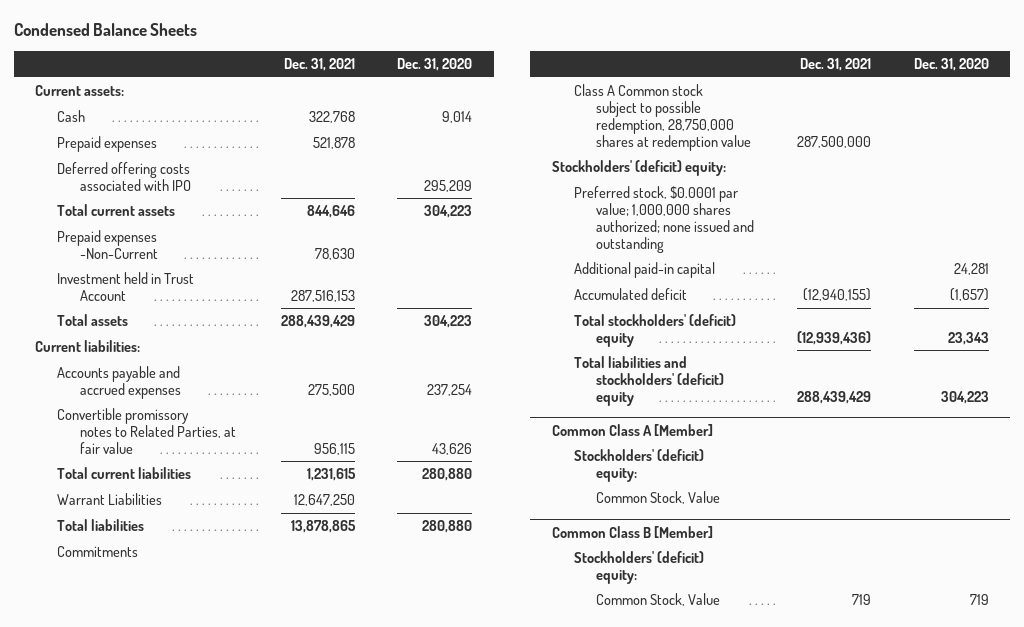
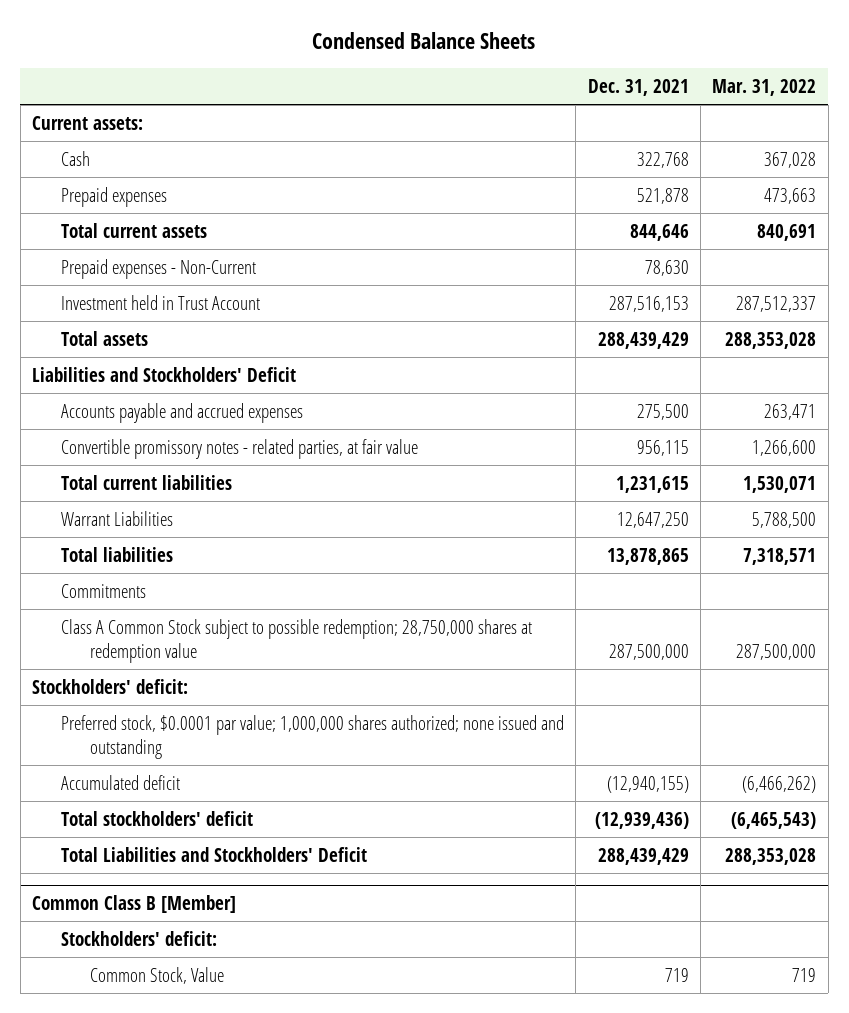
- | Dec. 31, 2021 | Dec. 31, 2020
+ | Dec. 31, 2021 | Mar. 31, 2022
- Deferred offering costs associated with IPO | | 295,209
- Prepaid expenses -Non-Current | 78,630 |
+ Prepaid expenses - Non-Current | 78,630 |
- Current liabilities:
+ Liabilities and Stockholders' Deficit
- Convertible promissory notes to Related Parties, at fair value | 956,115 | 43,626
+ Convertible promissory notes - related parties, at fair value | 956,115 | 1,266,600
- Class A Common stock subject to possible redemption, 28,750,000 shares at redemption value | 287,500,000 |
- Stockholders' (deficit) equity:
+ Class A Common Stock subject to possible redemption; 28,750,000 shares at redemption value | 287,500,000 | 287,500,000
+ Stockholders' deficit:
- Additional paid-in capital | | 24,281
- Total stockholders' (deficit) equity | (12,939,436) | 23,343
- Total liabilities and stockholders' (deficit) equity | 288,439,429 | 304,223
- Common Class A [Member]
- Stockholders' (deficit) equity:
- Common Stock, Value
+ Total stockholders' deficit | (12,939,436) | (6,465,543)
+ Total Liabilities and Stockholders' Deficit | 288,439,429 | 288,353,028
@ Common Class B [Member]
- Stockholders' (deficit) equity:
+ Stockholders' deficit:

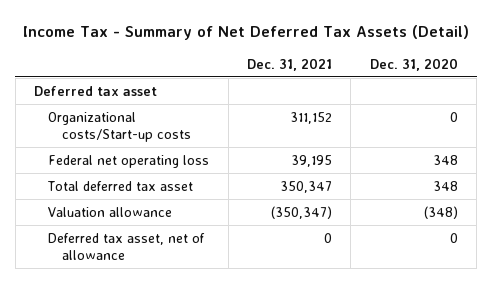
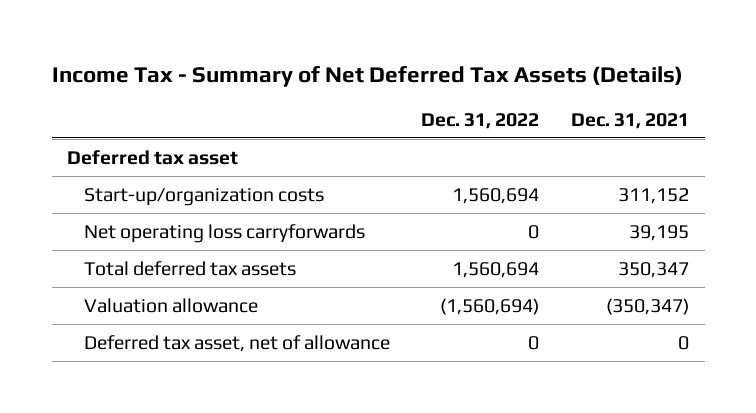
- Income Tax - Summary of Net Deferred Tax Assets (Detail)
+ Income Tax - Summary of Net Deferred Tax Assets (Details)
- | Dec. 31, 2021 | Dec. 31, 2020
+ | Dec. 31, 2022 | Dec. 31, 2021
- Organizational costs/Start-up costs | 311,152 | 0
- Federal net operating loss | 39,195 | 348
- Total deferred tax asset | 350,347 | 348
+ Start-up/organization costs | 1,560,694 | 311,152
+ Net operating loss carryforwards | 0 | 39,195
+ Total deferred tax assets | 1,560,694 | 350,347

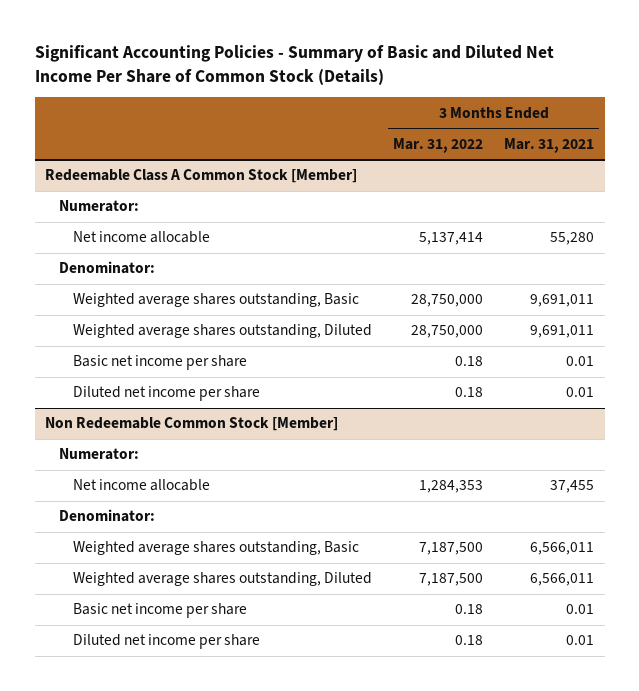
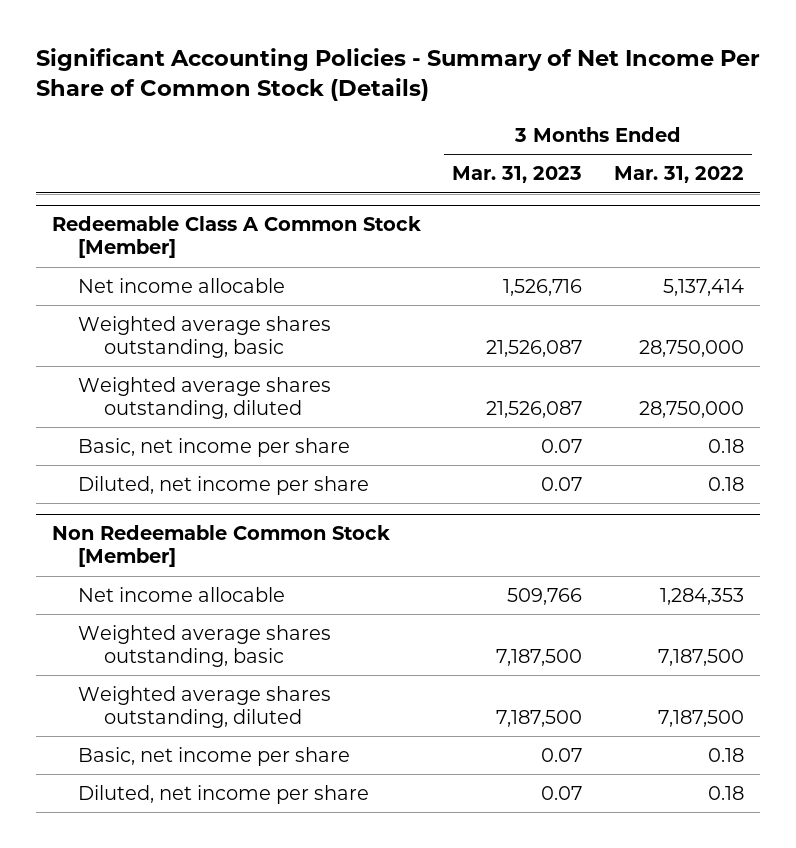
- Significant Accounting Policies - Summary of Basic and Diluted Net Income Per Share of Common Stock (Details)
+ Significant Accounting Policies - Summary of Net Income Per Share of Common Stock (Details)
- | 3 Months Ended Mar. 31, 2022 | 3 Months Ended Mar. 31, 2021
+ | 3 Months Ended Mar. 31, 2023 | 3 Months Ended Mar. 31, 2022
@ Redeemable Class A Common Stock [Member]
- Numerator:
- Denominator:
- Weighted average shares outstanding, Basic | 28,750,000 | 9,691,011
- Weighted average shares outstanding, Diluted | 28,750,000 | 9,691,011
- Basic net income per share | 0.18 | 0.01
- Diluted net income per share | 0.18 | 0.01
+ Weighted average shares outstanding, basic | 21,526,087 | 28,750,000
+ Weighted average shares outstanding, diluted | 21,526,087 | 28,750,000
+ Basic, net income per share | 0.07 | 0.18
+ Diluted, net income per share | 0.07 | 0.18
@ Non Redeemable Common Stock [Member]
- Numerator:
- Denominator:
- Weighted average shares outstanding, Basic | 7,187,500 | 6,566,011
- Weighted average shares outstanding, Diluted | 7,187,500 | 6,566,011
- Basic net income per share | 0.18 | 0.01
- Diluted net income per share | 0.18 | 0.01
+ Weighted average shares outstanding, basic | 7,187,500 | 7,187,500
+ Weighted average shares outstanding, diluted | 7,187,500 | 7,187,500
+ Basic, net income per share | 0.07 | 0.18
+ Diluted, net income per share | 0.07 | 0.18

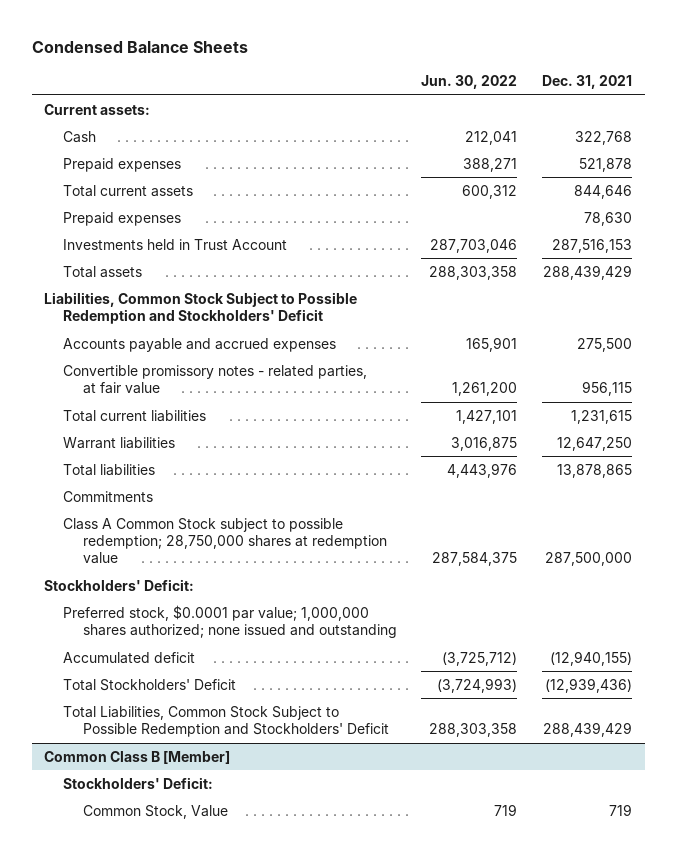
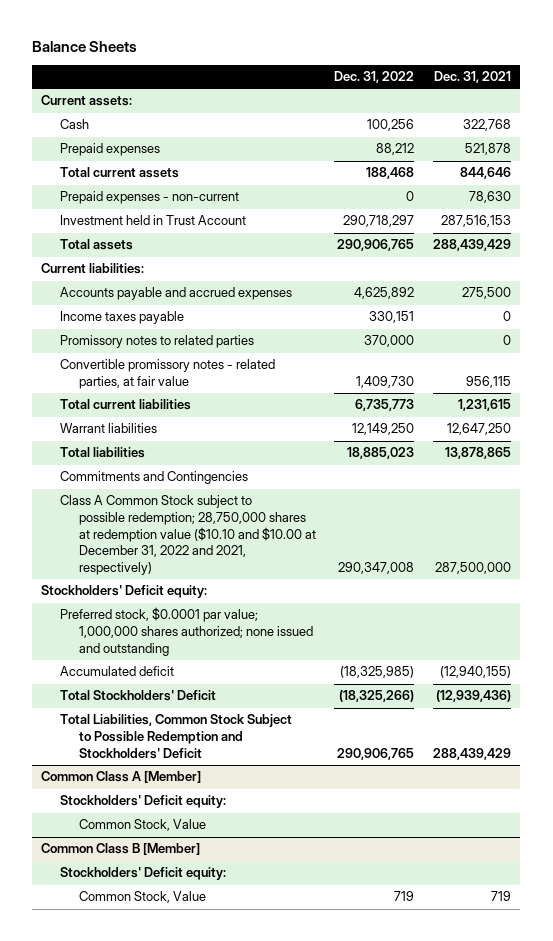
- Condensed Balance Sheets
+ Balance Sheets
- | Jun. 30, 2022 | Dec. 31, 2021
+ | Dec. 31, 2022 | Dec. 31, 2021
- Prepaid expenses | | 78,630
- Investments held in Trust Account | 287,703,046 | 287,516,153
+ Prepaid expenses - non-current | 0 | 78,630
+ Investment held in Trust Account | 290,718,297 | 287,516,153
- Liabilities, Common Stock Subject to Possible Redemption and Stockholders' Deficit
+ Current liabilities:
+ Income taxes payable | 330,151 | 0
+ Promissory notes to related parties | 370,000 | 0
- Commitments
- Class A Common Stock subject to possible redemption; 28,750,000 shares at redemption value | 287,584,375 | 287,500,000
- Stockholders' Deficit:
+ Commitments and Contingencies
+ Class A Common Stock subject to possible redemption; 28,750,000 shares at redemption value ($10.10 and $10.00 at December 31, 2022 and 2021, respectively) | 290,347,008 | 287,500,000
+ Stockholders' Deficit equity:
+ Common Class A [Member]
+ Stockholders' Deficit equity:
+ Common Stock, Value
@ Common Class B [Member]
- Stockholders' Deficit:
+ Stockholders' Deficit equity:

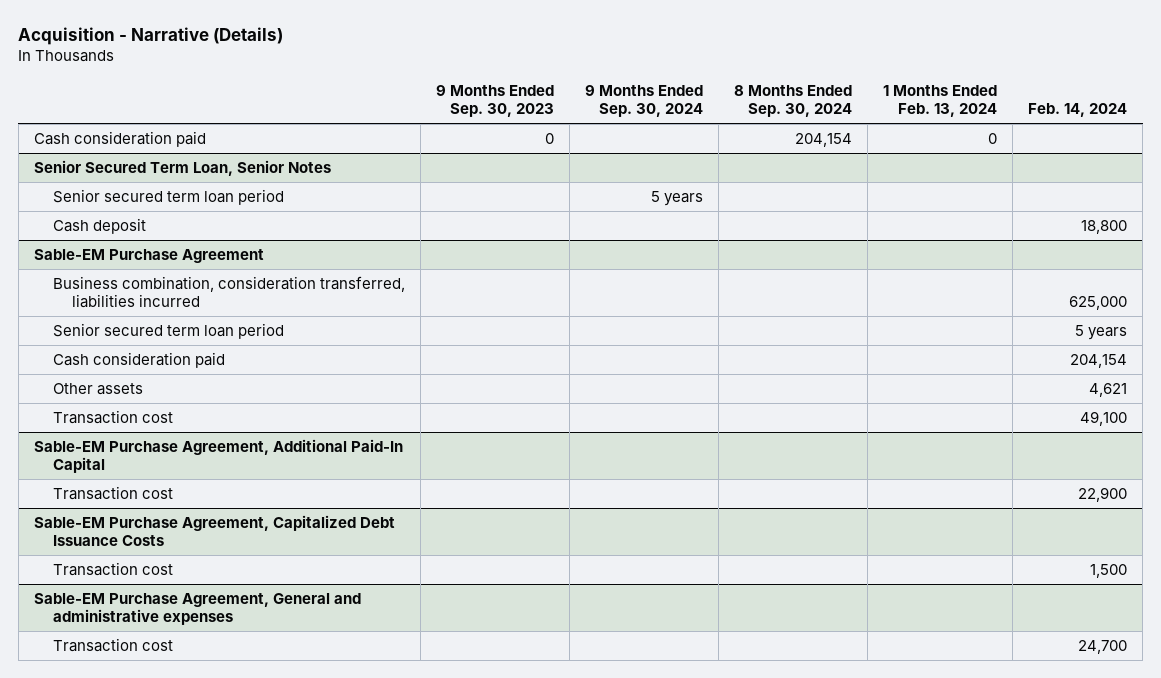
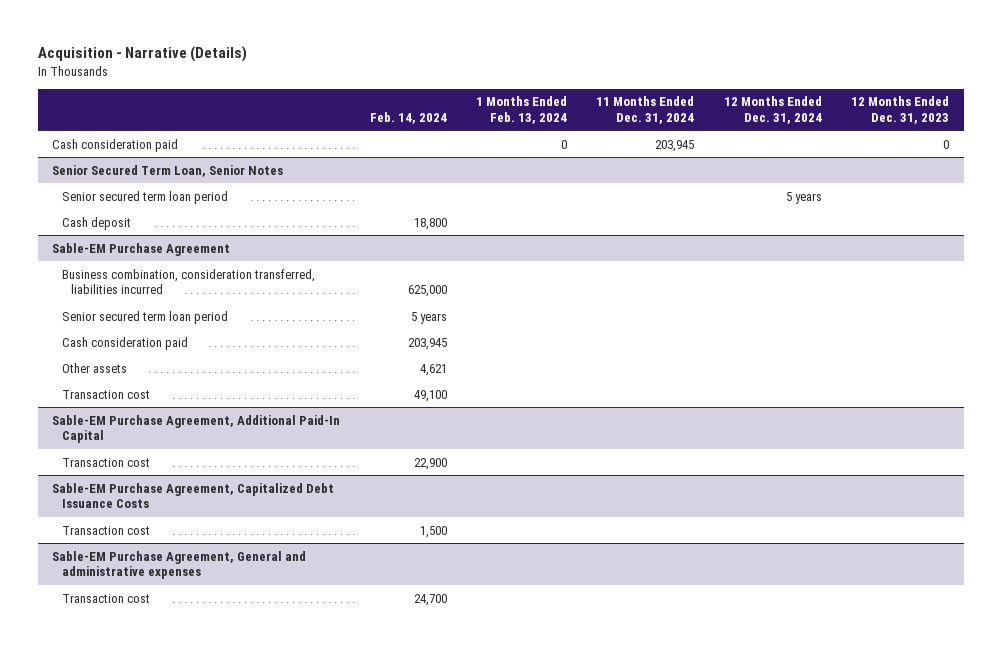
- | 9 Months Ended Sep. 30, 2023 | 9 Months Ended Sep. 30, 2024 | 8 Months Ended Sep. 30, 2024 | 1 Months Ended Feb. 13, 2024 | Feb. 14, 2024
+ | Feb. 14, 2024 | 1 Months Ended Feb. 13, 2024 | 11 Months Ended Dec. 31, 2024 | 12 Months Ended Dec. 31, 2024 | 12 Months Ended Dec. 31, 2023
@ Sable-EM Purchase Agreement
- Cash consideration paid | | | | | 204,154
+ Cash consideration paid | 203,945 | | | |

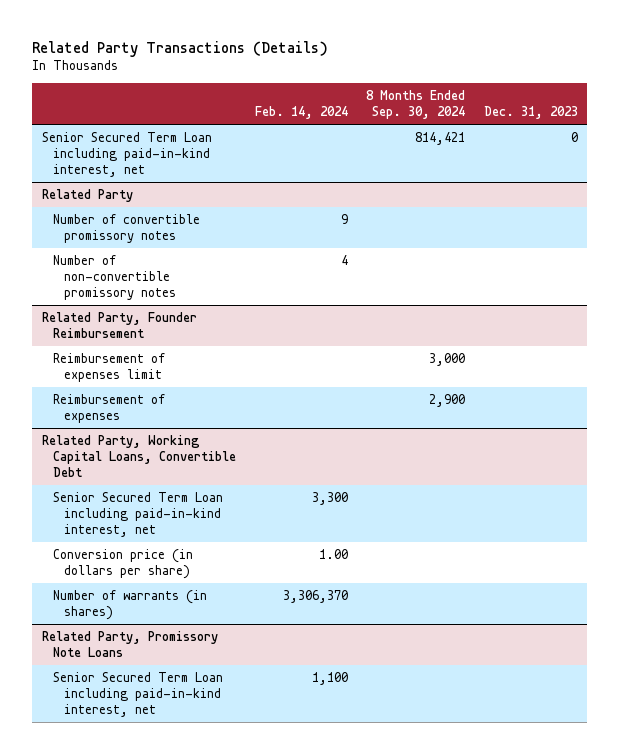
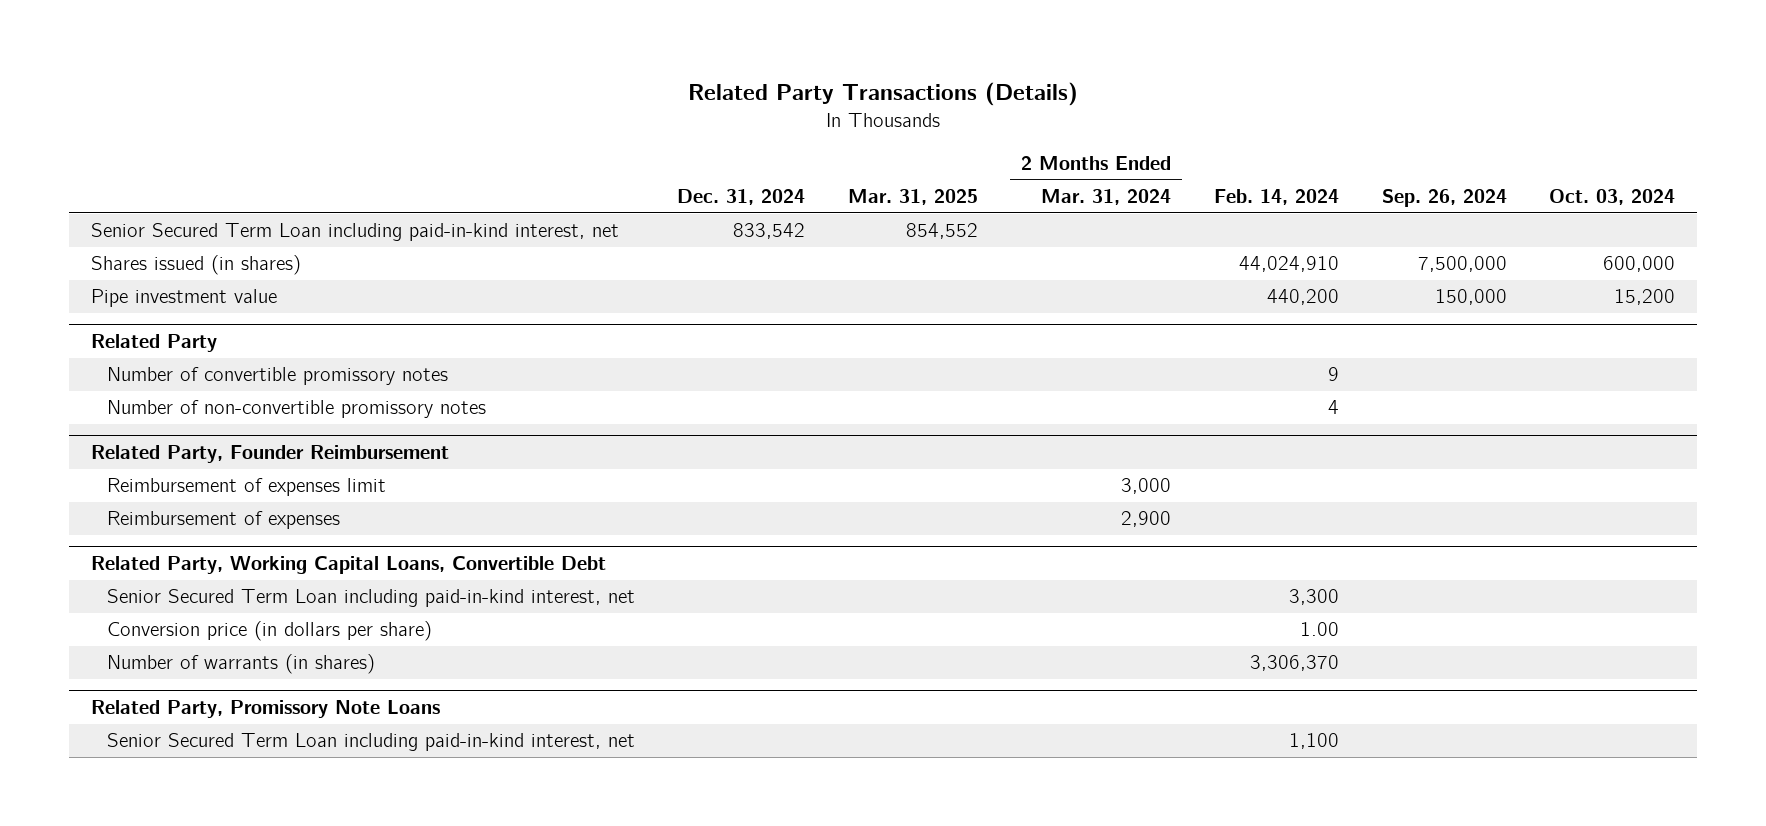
- | Feb. 14, 2024 | 8 Months Ended Sep. 30, 2024 | Dec. 31, 2023
+ | Dec. 31, 2024 | Mar. 31, 2025 | 2 Months Ended Mar. 31, 2024 | Feb. 14, 2024 | Sep. 26, 2024 | Oct. 03, 2024
+ Shares issued (in shares) | | | | 44,024,910 | 7,500,000 | 600,000
+ Pipe investment value | | | | 440,200 | 150,000 | 15,200

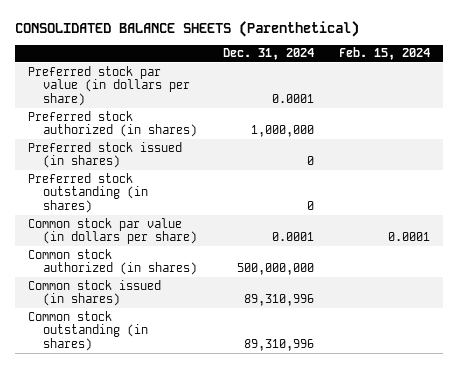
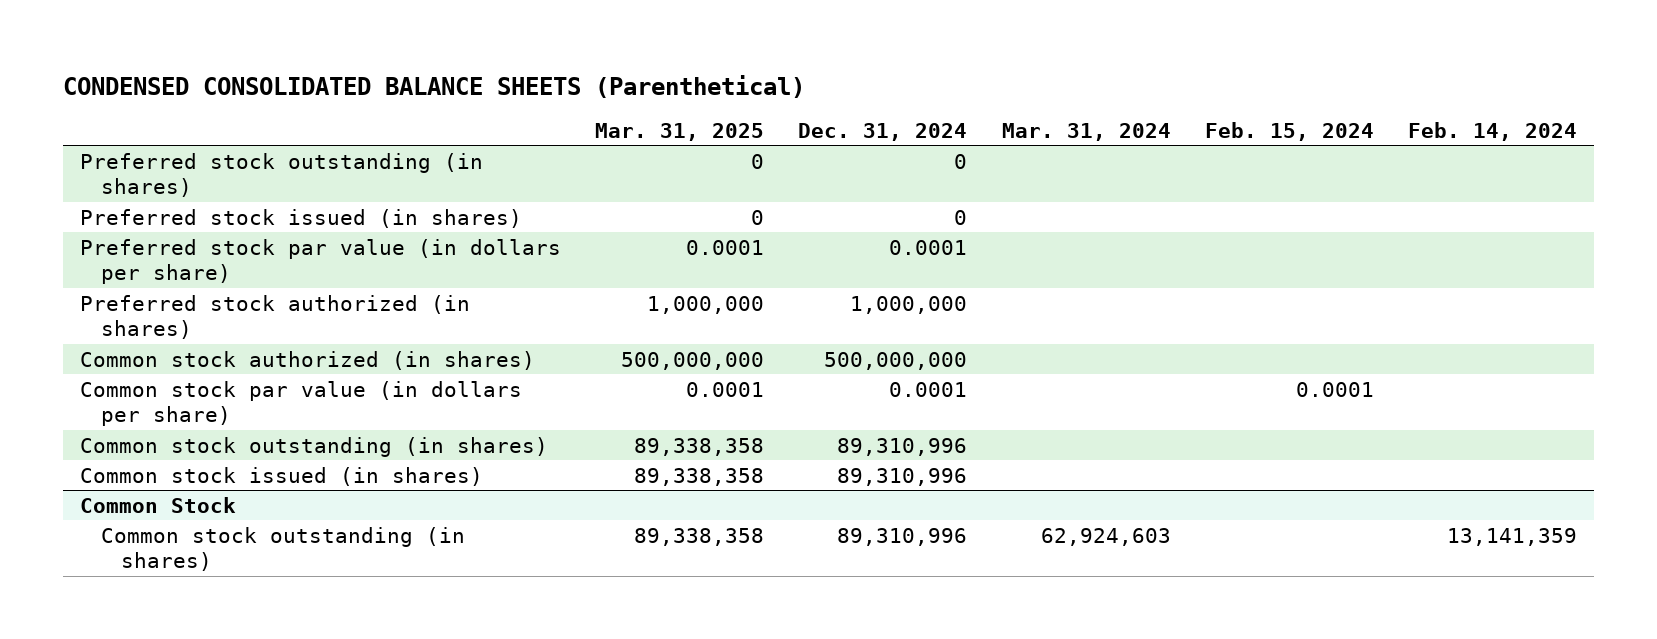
- CONSOLIDATED BALANCE SHEETS (Parenthetical)
+ CONDENSED CONSOLIDATED BALANCE SHEETS (Parenthetical)
- | Dec. 31, 2024 | Feb. 15, 2024
+ | Mar. 31, 2025 | Dec. 31, 2024 | Mar. 31, 2024 | Feb. 15, 2024 | Feb. 14, 2024
moved up: Preferred stock outstanding (in shares) | 0 | 0 | | |
moved up: Preferred stock issued (in shares) | 0 | 0 | | |
moved down: Common stock par value (in dollars per share) | 0.0001 | 0.0001 | | 0.0001 |
+ Common stock outstanding (in shares) | 89,338,358 | 89,310,996 | | |
+ Common Stock

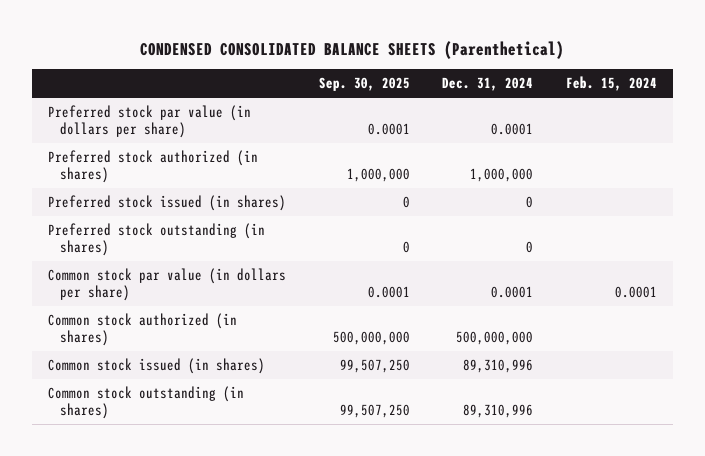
- | Mar. 31, 2025 | Dec. 31, 2024 | Mar. 31, 2024 | Feb. 15, 2024 | Feb. 14, 2024
+ | Sep. 30, 2025 | Dec. 31, 2024 | Feb. 15, 2024
moved down: Preferred stock issued (in shares) | 0 | 0 |
moved down: Preferred stock outstanding (in shares) | 0 | 0 |
- Common stock outstanding (in shares) | 89,338,358 | 89,310,996 | | |
moved down: Common stock authorized (in shares) | 500,000,000 | 500,000,000 |
- Common Stock

